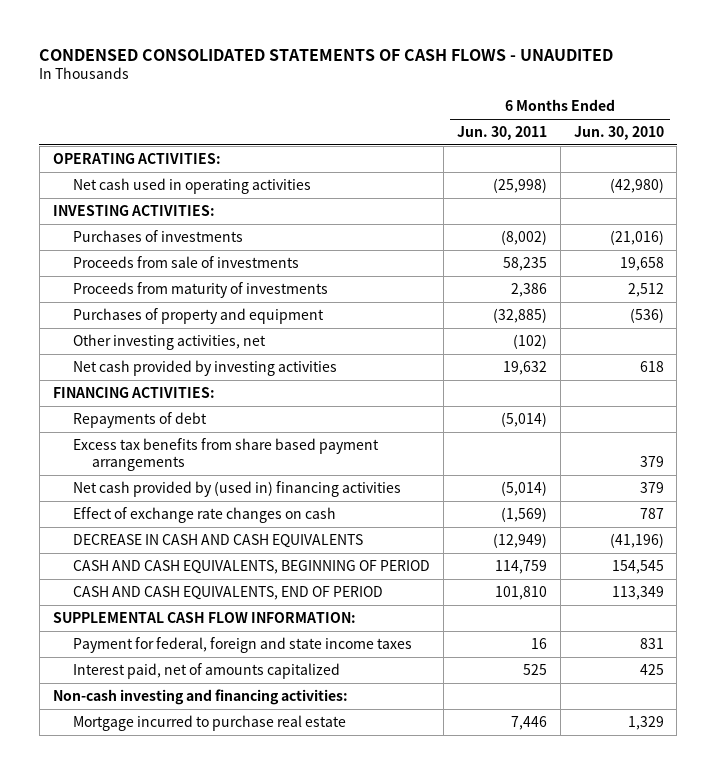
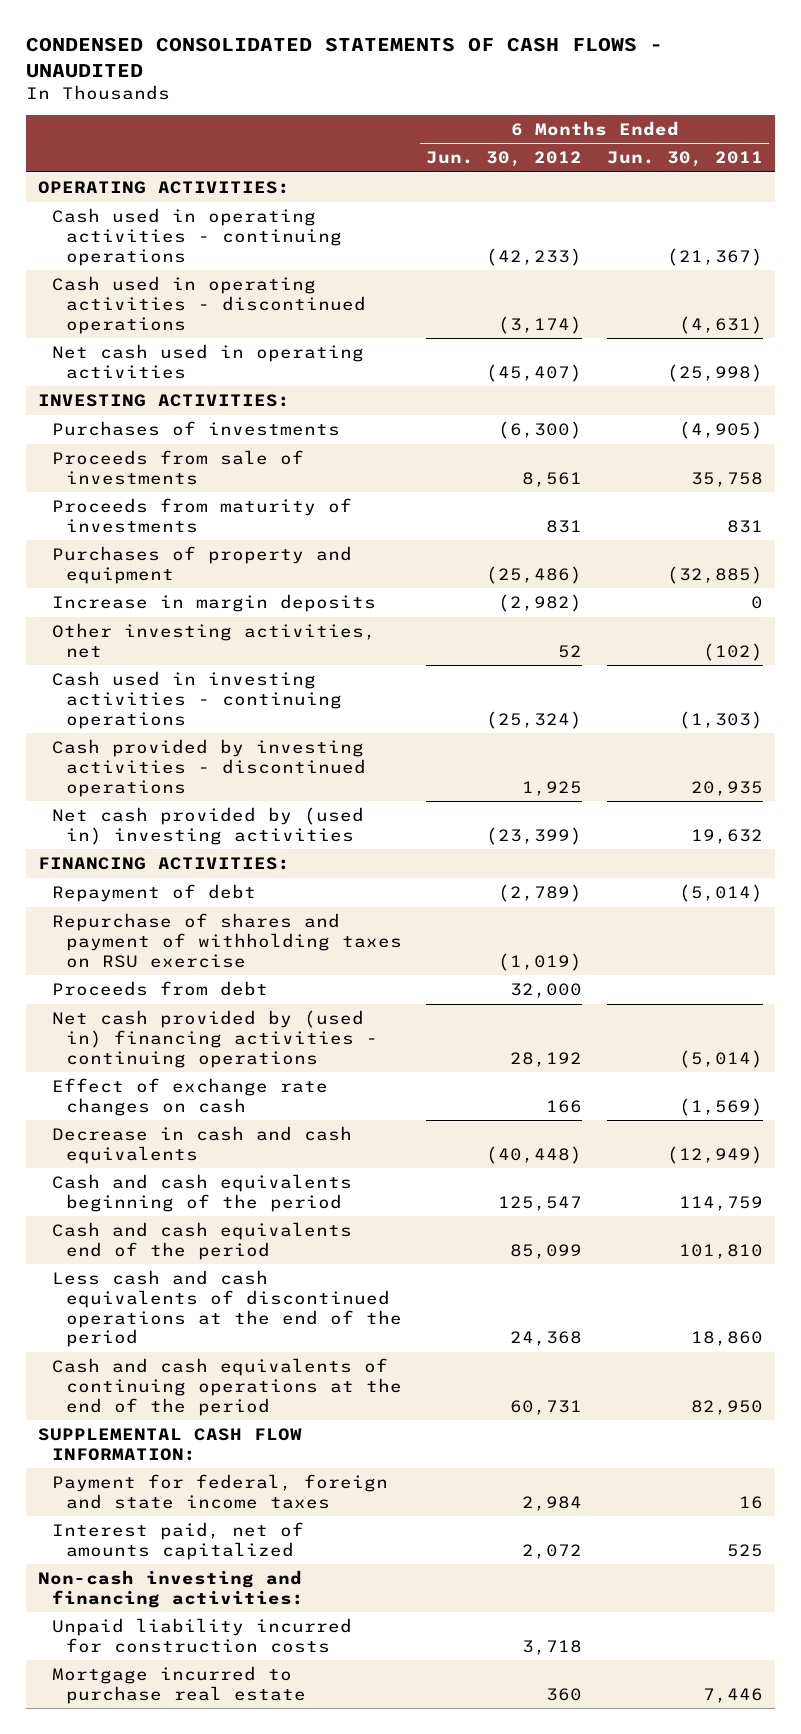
- | 6 Months Ended Jun. 30, 2011 | 6 Months Ended Jun. 30, 2010
+ | 6 Months Ended Jun. 30, 2012 | 6 Months Ended Jun. 30, 2011
+ Cash used in operating activities - continuing operations | (42,233) | (21,367)
+ Cash used in operating activities - discontinued operations | (3,174) | (4,631)
- Purchases of investments | (8,002) | (21,016)
- Proceeds from sale of investments | 58,235 | 19,658
- Proceeds from maturity of investments | 2,386 | 2,512
+ Purchases of investments | (6,300) | (4,905)
+ Proceeds from sale of investments | 8,561 | 35,758
+ Proceeds from maturity of investments | 831 | 831
+ Increase in margin deposits | (2,982) | 0
- Net cash provided by investing activities | 19,632 | 618
+ Cash used in investing activities - continuing operations | (25,324) | (1,303)
+ Cash provided by investing activities - discontinued operations | 1,925 | 20,935
+ Net cash provided by (used in) investing activities | (23,399) | 19,632
- Repayments of debt | (5,014) |
- Excess tax benefits from share based payment arrangements | | 379
- Net cash provided by (used in) financing activities | (5,014) | 379
+ Repayment of debt | (2,789) | (5,014)
+ Repurchase of shares and payment of withholding taxes on RSU exercise | (1,019) |
+ Proceeds from debt | 32,000 |
+ Net cash provided by (used in) financing activities - continuing operations | 28,192 | (5,014)
- DECREASE IN CASH AND CASH EQUIVALENTS | (12,949) | (41,196)
- CASH AND CASH EQUIVALENTS, BEGINNING OF PERIOD | 114,759 | 154,545
- CASH AND CASH EQUIVALENTS, END OF PERIOD | 101,810 | 113,349
+ Decrease in cash and cash equivalents | (40,448) | (12,949)
+ Cash and cash equivalents beginning of the period | 125,547 | 114,759
+ Cash and cash equivalents end of the period | 85,099 | 101,810
+ Less cash and cash equivalents of discontinued operations at the end of the period | 24,368 | 18,860
+ Cash and cash equivalents of continuing operations at the end of the period | 60,731 | 82,950
+ Unpaid liability incurred for construction costs | 3,718 |

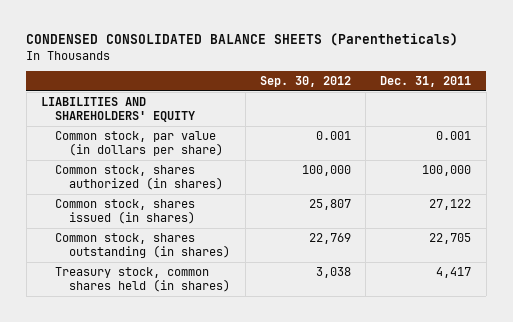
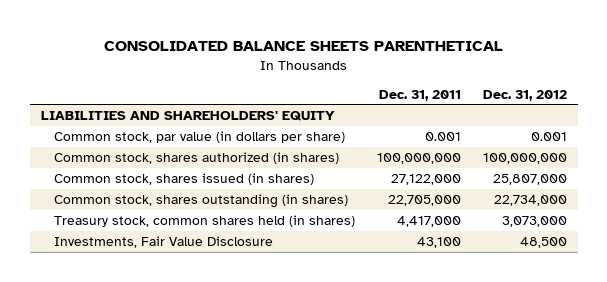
- CONDENSED CONSOLIDATED BALANCE SHEETS (Parentheticals)
+ CONSOLIDATED BALANCE SHEETS PARENTHETICAL
- | Sep. 30, 2012 | Dec. 31, 2011
+ | Dec. 31, 2011 | Dec. 31, 2012
- Common stock, shares authorized (in shares) | 100,000 | 100,000
- Common stock, shares issued (in shares) | 25,807 | 27,122
- Common stock, shares outstanding (in shares) | 22,769 | 22,705
- Treasury stock, common shares held (in shares) | 3,038 | 4,417
+ Common stock, shares authorized (in shares) | 100,000,000 | 100,000,000
+ Common stock, shares issued (in shares) | 27,122,000 | 25,807,000
+ Common stock, shares outstanding (in shares) | 22,705,000 | 22,734,000
+ Treasury stock, common shares held (in shares) | 4,417,000 | 3,073,000
+ Investments, Fair Value Disclosure | 43,100 | 48,500

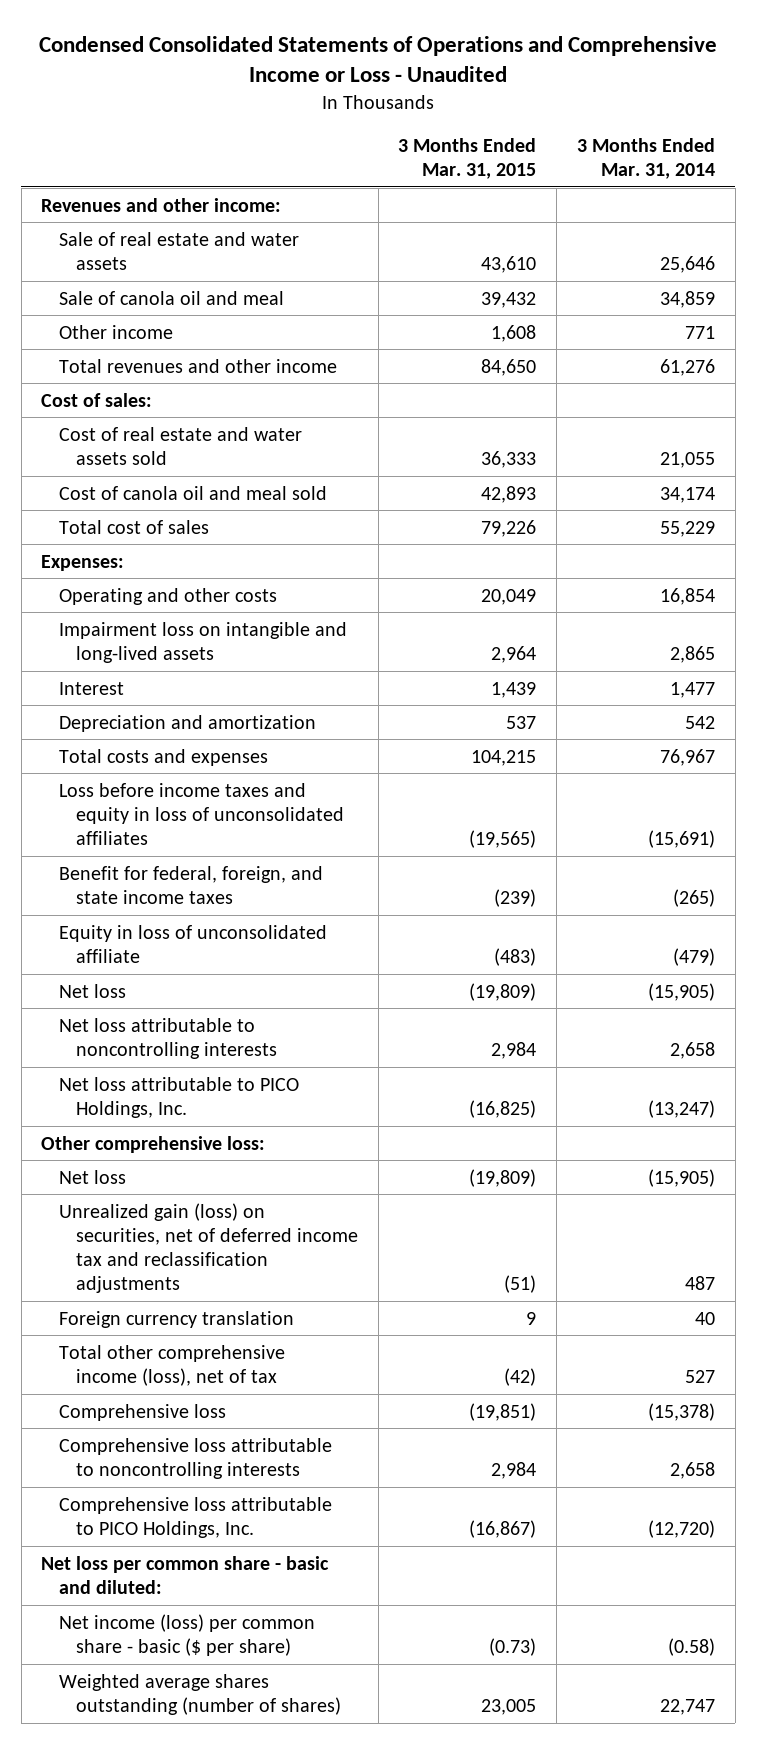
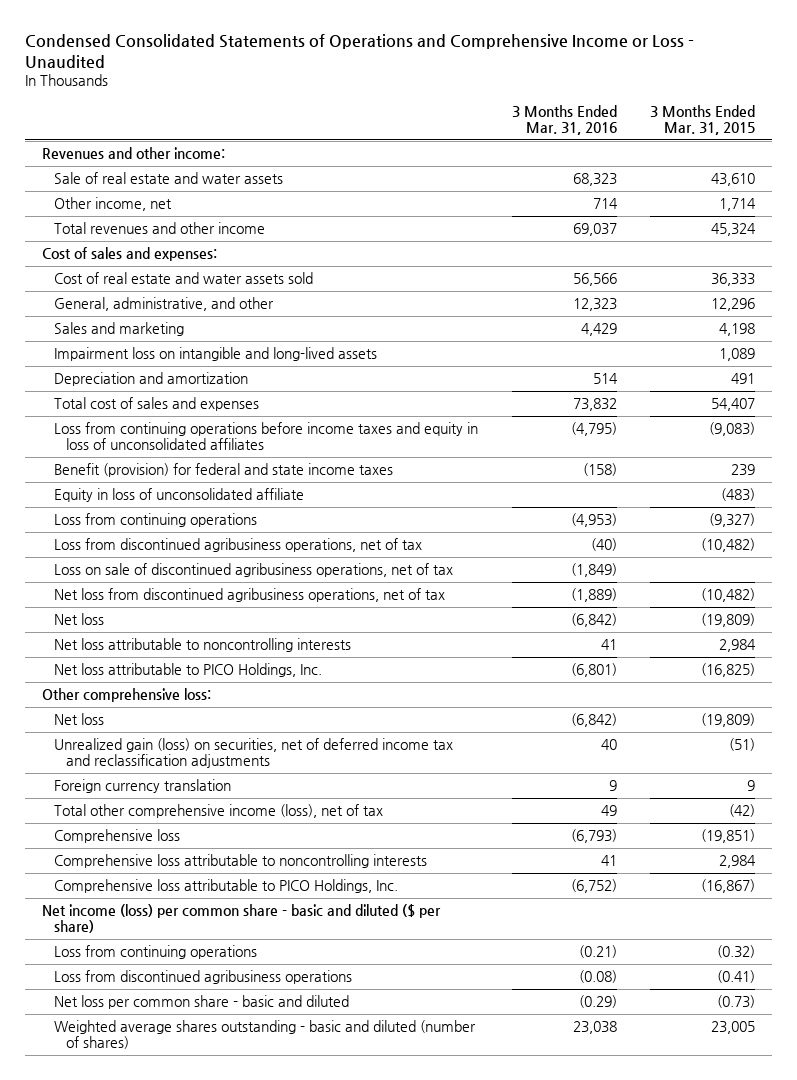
- | 3 Months Ended Mar. 31, 2015 | 3 Months Ended Mar. 31, 2014
+ | 3 Months Ended Mar. 31, 2016 | 3 Months Ended Mar. 31, 2015
- Sale of canola oil and meal | 39,432 | 34,859
- Other income | 1,608 | 771
- Total revenues and other income | 84,650 | 61,276
- Cost of sales:
+ Other income, net | 714 | 1,714
+ Total revenues and other income | 69,037 | 45,324
+ Cost of sales and expenses:
- Cost of canola oil and meal sold | 42,893 | 34,174
- Total cost of sales | 79,226 | 55,229
- Expenses:
- Operating and other costs | 20,049 | 16,854
- Impairment loss on intangible and long-lived assets | 2,964 | 2,865
- Interest | 1,439 | 1,477
- Depreciation and amortization | 537 | 542
- Total costs and expenses | 104,215 | 76,967
- Loss before income taxes and equity in loss of unconsolidated affiliates | (19,565) | (15,691)
- Benefit for federal, foreign, and state income taxes | (239) | (265)
+ General, administrative, and other | 12,323 | 12,296
+ Sales and marketing | 4,429 | 4,198
+ Impairment loss on intangible and long-lived assets | | 1,089
+ Depreciation and amortization | 514 | 491
+ Total cost of sales and expenses | 73,832 | 54,407
+ Loss from continuing operations before income taxes and equity in loss of unconsolidated affiliates | (4,795) | (9,083)
+ Benefit (provision) for federal and state income taxes | (158) | 239
+ Loss from continuing operations | (4,953) | (9,327)
+ Loss from discontinued agribusiness operations, net of tax | (40) | (10,482)
+ Loss on sale of discontinued agribusiness operations, net of tax | (1,849) |
+ Net loss from discontinued agribusiness operations, net of tax | (1,889) | (10,482)
- Net loss per common share - basic and diluted:
- Net income (loss) per common share - basic ($ per share) | (0.73) | (0.58)
- Weighted average shares outstanding (number of shares) | 23,005 | 22,747
+ Net income (loss) per common share - basic and diluted ($ per share)
+ Loss from continuing operations | (0.21) | (0.32)
+ Loss from discontinued agribusiness operations | (0.08) | (0.41)
+ Net loss per common share - basic and diluted | (0.29) | (0.73)
+ Weighted average shares outstanding - basic and diluted (number of shares) | 23,038 | 23,005

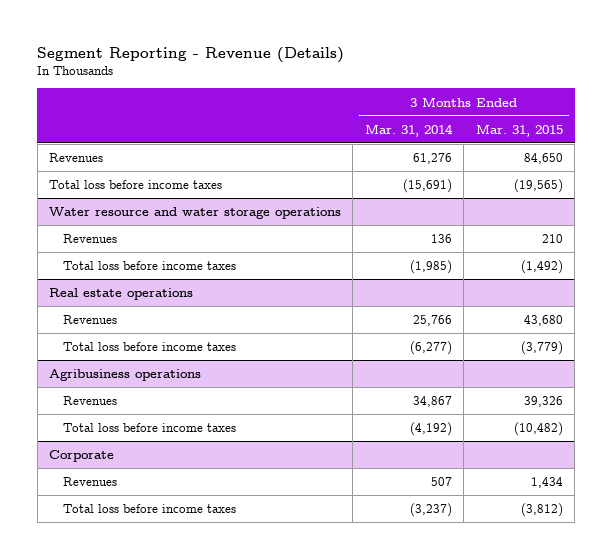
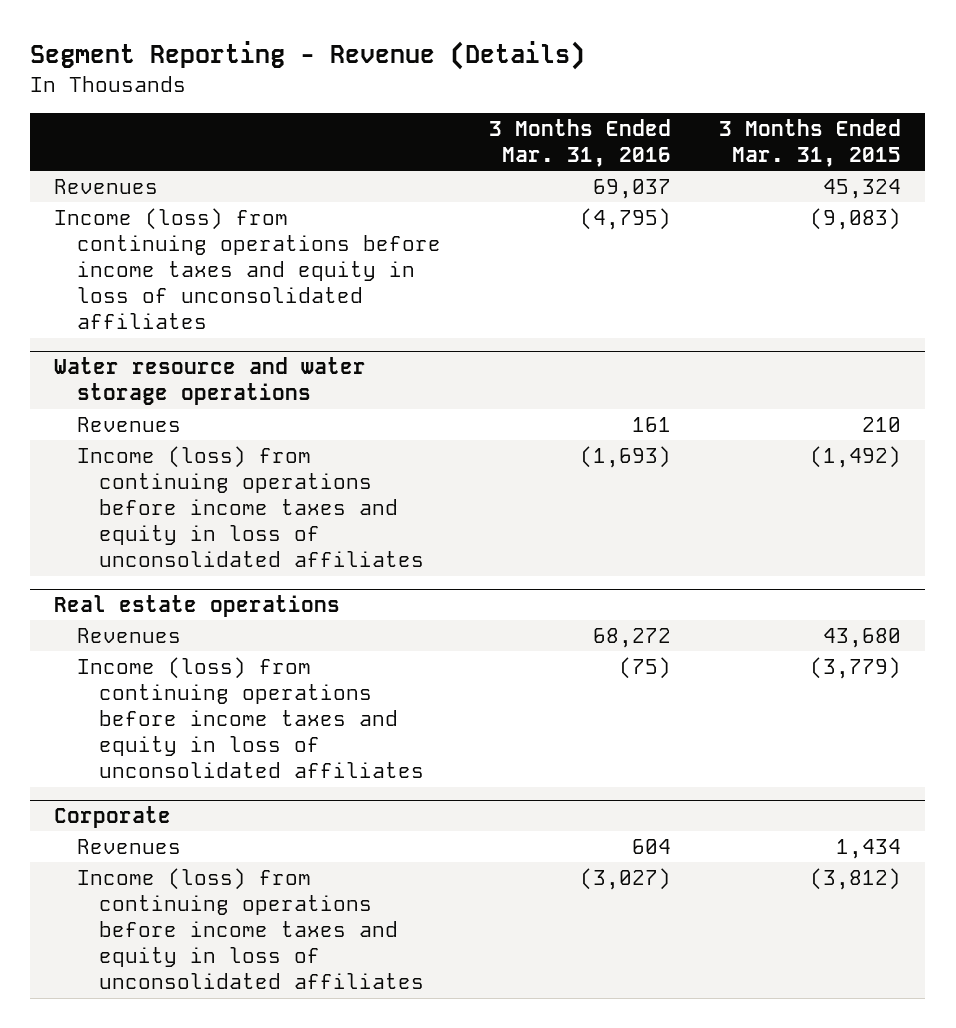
- | 3 Months Ended Mar. 31, 2014 | 3 Months Ended Mar. 31, 2015
+ | 3 Months Ended Mar. 31, 2016 | 3 Months Ended Mar. 31, 2015
- Revenues | 61,276 | 84,650
- Total loss before income taxes | (15,691) | (19,565)
+ Revenues | 69,037 | 45,324
+ Income (loss) from continuing operations before income taxes and equity in loss of unconsolidated affiliates | (4,795) | (9,083)
@ Water resource and water storage operations
- Total loss before income taxes | (1,985) | (1,492)
+ Income (loss) from continuing operations before income taxes and equity in loss of unconsolidated affiliates | (1,693) | (1,492)
@ Real estate operations
- Total loss before income taxes | (6,277) | (3,779)
- Agribusiness operations
- Revenues | 34,867 | 39,326
- Total loss before income taxes | (4,192) | (10,482)
@ Real estate operations
+ Income (loss) from continuing operations before income taxes and equity in loss of unconsolidated affiliates | (75) | (3,779)
@ Corporate
- Total loss before income taxes | (3,237) | (3,812)
+ Income (loss) from continuing operations before income taxes and equity in loss of unconsolidated affiliates | (3,027) | (3,812)

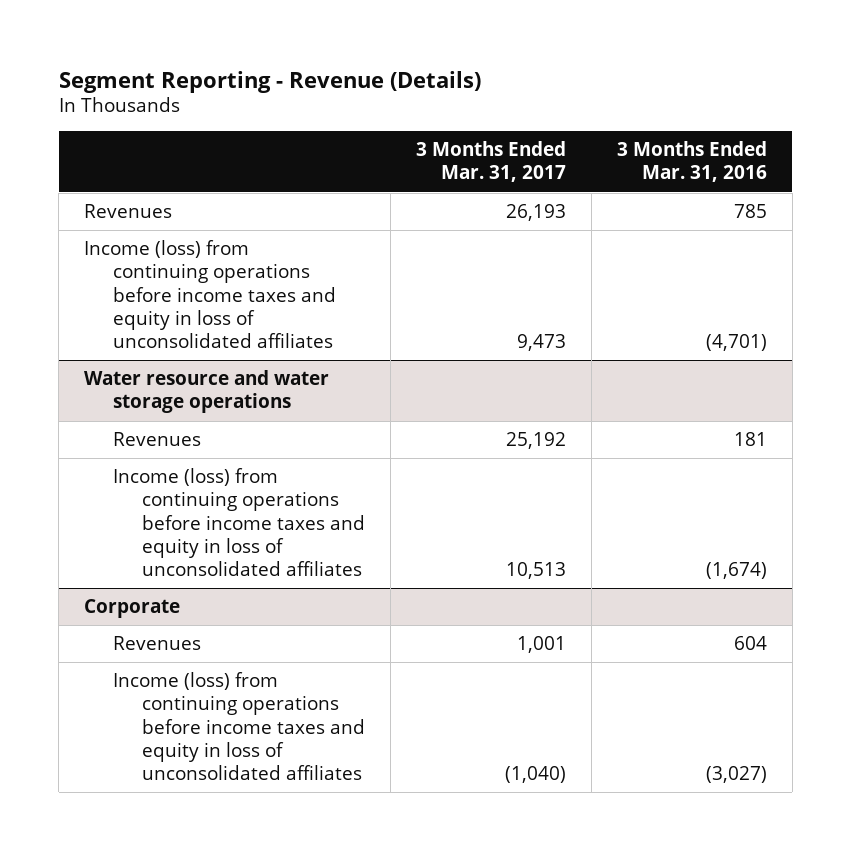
- | 3 Months Ended Mar. 31, 2016 | 3 Months Ended Mar. 31, 2015
+ | 3 Months Ended Mar. 31, 2017 | 3 Months Ended Mar. 31, 2016
- Revenues | 69,037 | 45,324
- Income (loss) from continuing operations before income taxes and equity in loss of unconsolidated affiliates | (4,795) | (9,083)
+ Revenues | 26,193 | 785
+ Income (loss) from continuing operations before income taxes and equity in loss of unconsolidated affiliates | 9,473 | (4,701)
@ Water resource and water storage operations
- Revenues | 161 | 210
- Income (loss) from continuing operations before income taxes and equity in loss of unconsolidated affiliates | (1,693) | (1,492)
- Real estate operations
- Revenues | 68,272 | 43,680
- Income (loss) from continuing operations before income taxes and equity in loss of unconsolidated affiliates | (75) | (3,779)
@ Water resource and water storage operations
+ Revenues | 25,192 | 181
+ Income (loss) from continuing operations before income taxes and equity in loss of unconsolidated affiliates | 10,513 | (1,674)

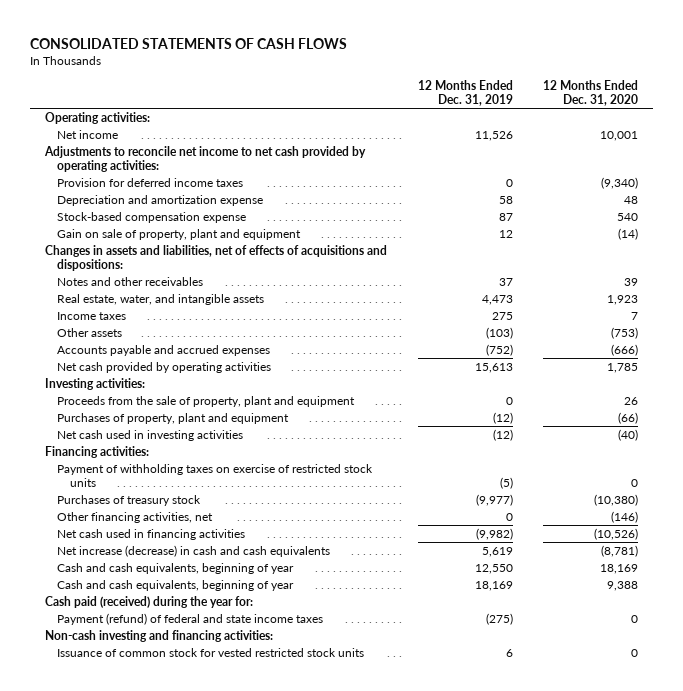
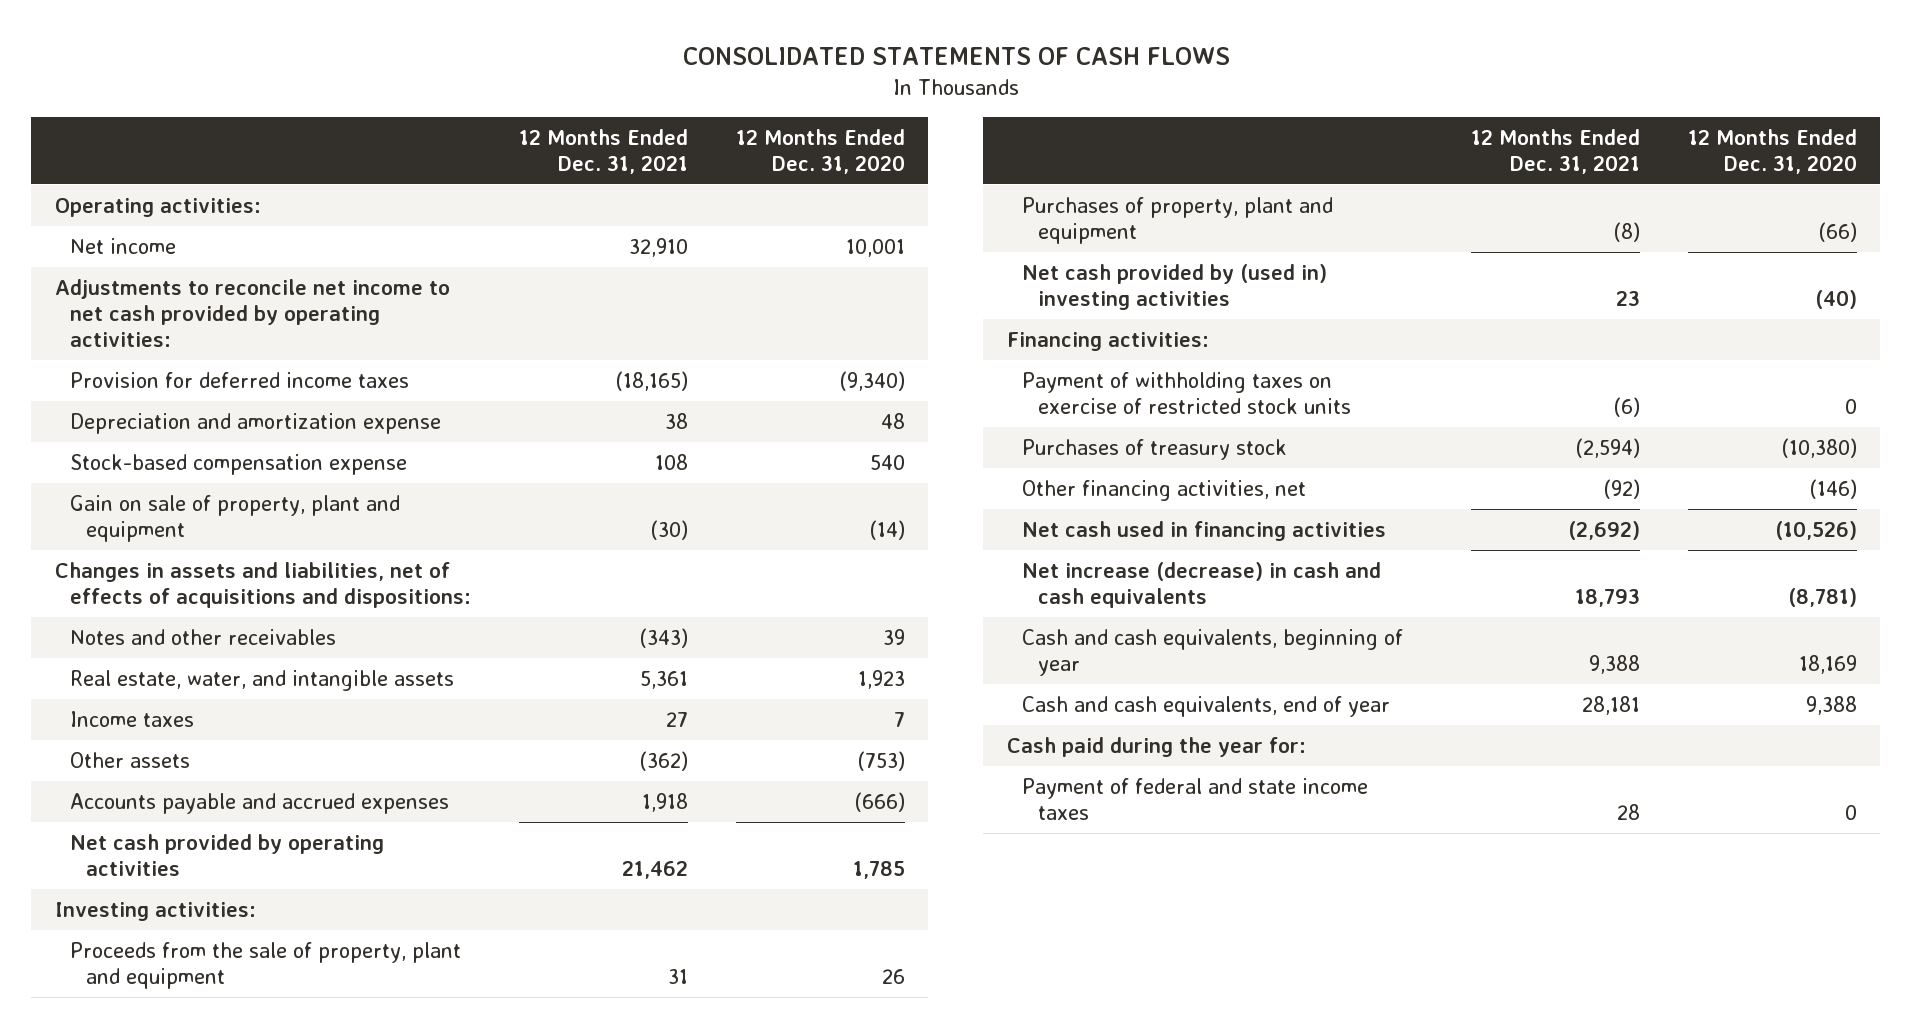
- | 12 Months Ended Dec. 31, 2019 | 12 Months Ended Dec. 31, 2020
+ | 12 Months Ended Dec. 31, 2021 | 12 Months Ended Dec. 31, 2020
- Net cash used in investing activities | (12) | (40)
+ Net cash provided by (used in) investing activities | 23 | (40)
- Cash and cash equivalents, beginning of year | 18,169 | 9,388
- Cash paid (received) during the year for:
- Payment (refund) of federal and state income taxes | (275) | 0
- Non-cash investing and financing activities:
- Issuance of common stock for vested restricted stock units | 6 | 0
+ Cash and cash equivalents, end of year | 28,181 | 9,388
+ Cash paid during the year for:
+ Payment of federal and state income taxes | 28 | 0

